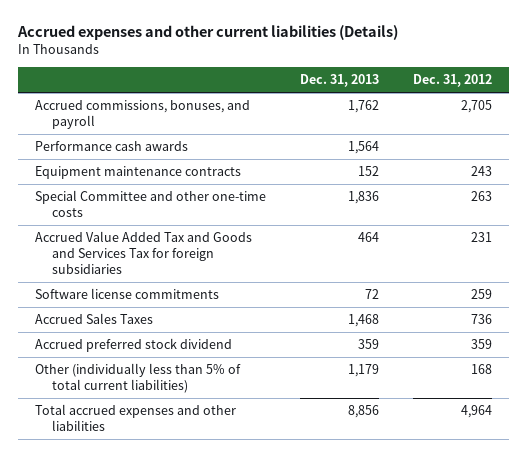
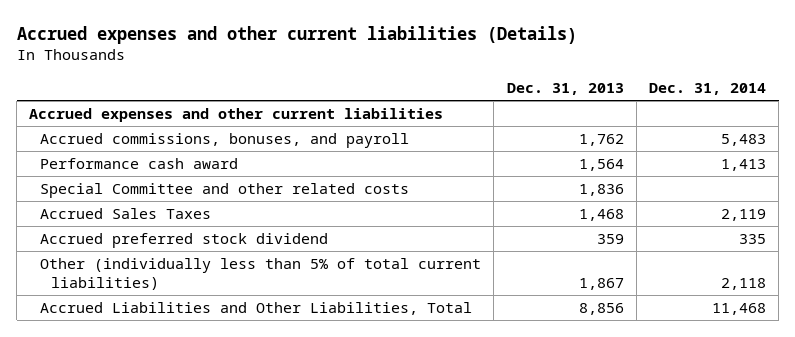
- | Dec. 31, 2013 | Dec. 31, 2012
+ | Dec. 31, 2013 | Dec. 31, 2014
+ Accrued expenses and other current liabilities
- Performance cash awards | 1,564 |
- Equipment maintenance contracts | 152 | 243
- Special Committee and other one-time costs | 1,836 | 263
- Accrued Value Added Tax and Goods and Services Tax for foreign subsidiaries | 464 | 231
- Software license commitments | 72 | 259
+ Performance cash award | 1,564 | 1,413
+ Special Committee and other related costs | 1,836 |
- Other (individually less than 5% of total current liabilities) | 1,179 | 168
- Total accrued expenses and other liabilities | 8,856 | 4,964
+ Other (individually less than 5% of total current liabilities) | 1,867 | 2,118
+ Accrued Liabilities and Other Liabilities, Total | 8,856 | 11,468

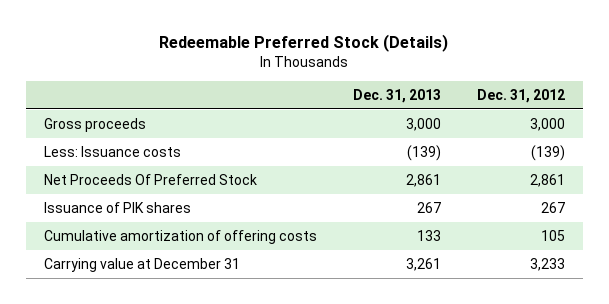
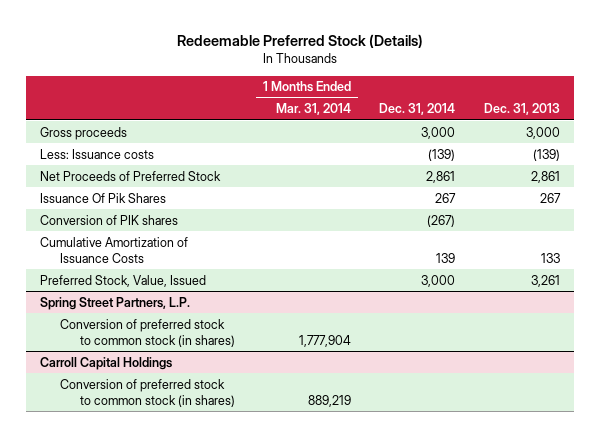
- | Dec. 31, 2013 | Dec. 31, 2012
+ | 1 Months Ended Mar. 31, 2014 | Dec. 31, 2014 | Dec. 31, 2013
- Net Proceeds Of Preferred Stock | 2,861 | 2,861
- Issuance of PIK shares | 267 | 267
- Cumulative amortization of offering costs | 133 | 105
- Carrying value at December 31 | 3,261 | 3,233
+ Net Proceeds of Preferred Stock | | 2,861 | 2,861
+ Issuance Of Pik Shares | | 267 | 267
+ Conversion of PIK shares | | (267) |
+ Cumulative Amortization of Issuance Costs | | 139 | 133
+ Preferred Stock, Value, Issued | | 3,000 | 3,261
+ Spring Street Partners, L.P.
+ Conversion of preferred stock to common stock (in shares) | 1,777,904 | |
+ Carroll Capital Holdings
+ Conversion of preferred stock to common stock (in shares) | 889,219 | |

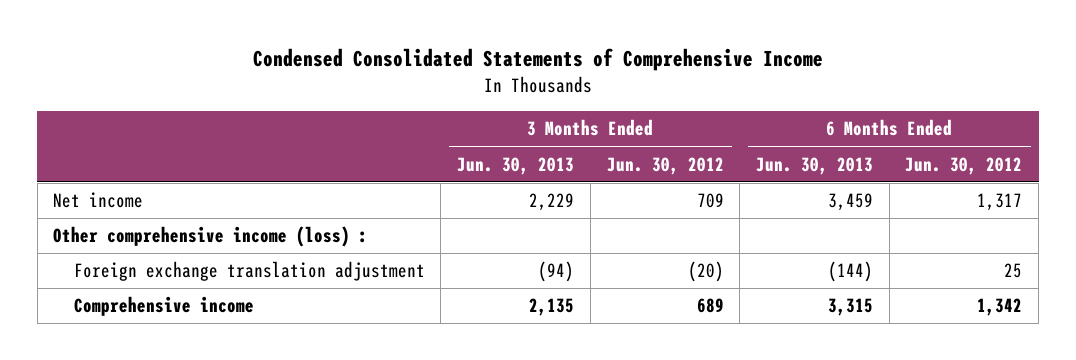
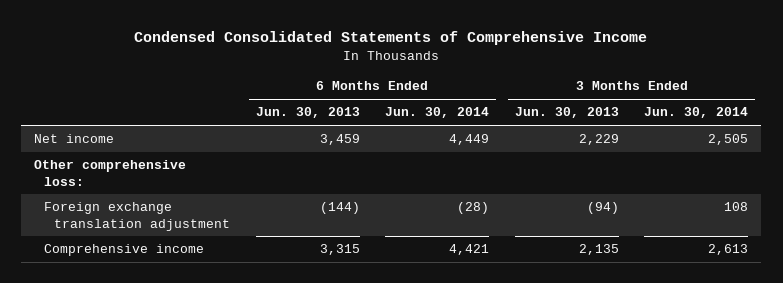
- | 3 Months Ended Jun. 30, 2013 | 3 Months Ended Jun. 30, 2012 | 6 Months Ended Jun. 30, 2013 | 6 Months Ended Jun. 30, 2012
+ | 6 Months Ended Jun. 30, 2013 | 6 Months Ended Jun. 30, 2014 | 3 Months Ended Jun. 30, 2013 | 3 Months Ended Jun. 30, 2014
- Other comprehensive income (loss) :
+ Other comprehensive loss:

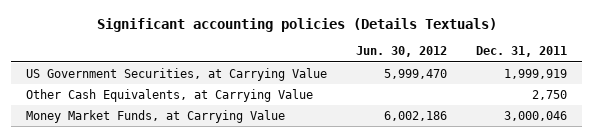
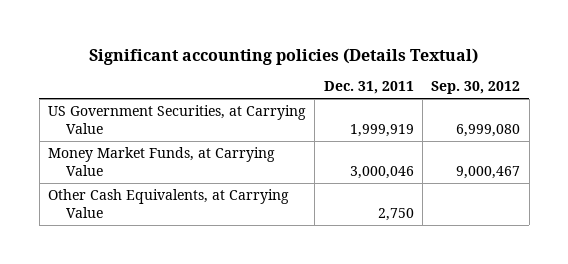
- Significant accounting policies (Details Textuals)
+ Significant accounting policies (Details Textual)
- | Jun. 30, 2012 | Dec. 31, 2011
+ | Dec. 31, 2011 | Sep. 30, 2012
moved down: Other Cash Equivalents, at Carrying Value | 2,750 |

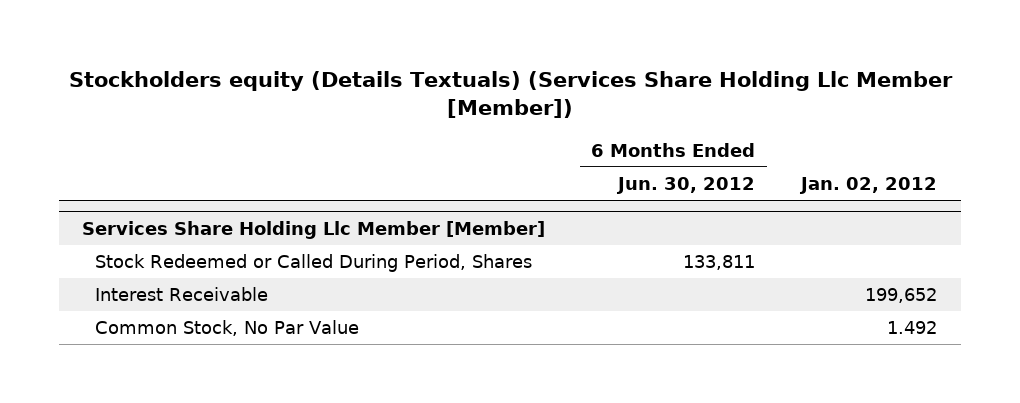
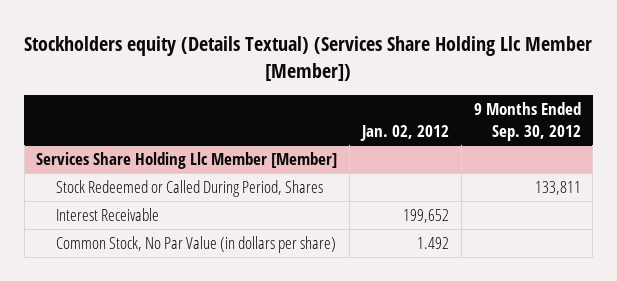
- Stockholders equity (Details Textuals) (Services Share Holding Llc Member [Member])
+ Stockholders equity (Details Textual) (Services Share Holding Llc Member [Member])
- | 6 Months Ended Jun. 30, 2012 | Jan. 02, 2012
+ | Jan. 02, 2012 | 9 Months Ended Sep. 30, 2012
@ Services Share Holding Llc Member [Member]
- Common Stock, No Par Value | | 1.492
+ Common Stock, No Par Value (in dollars per share) | 1.492 |

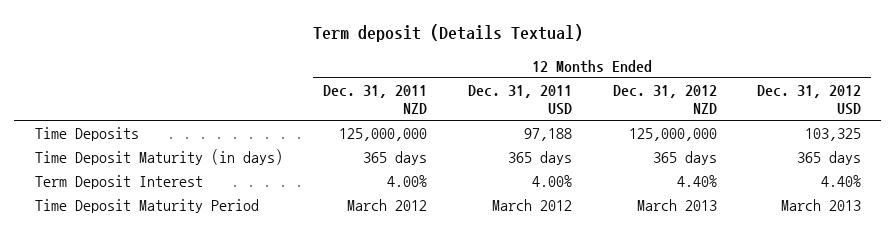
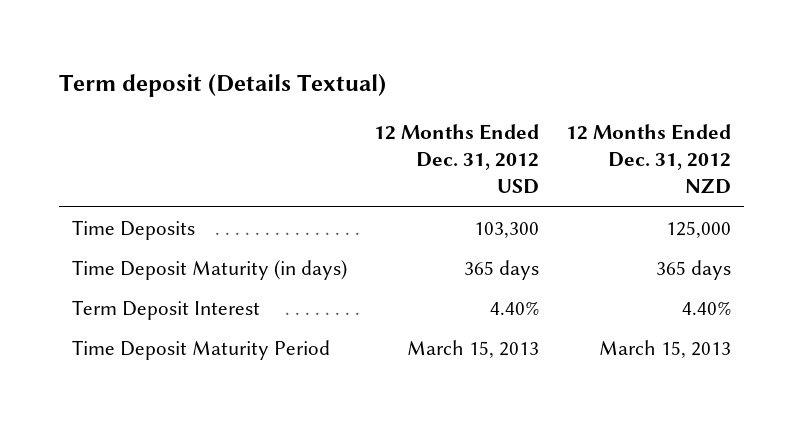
- | 12 Months Ended Dec. 31, 2011 NZD | 12 Months Ended Dec. 31, 2011 USD | 12 Months Ended Dec. 31, 2012 NZD | 12 Months Ended Dec. 31, 2012 USD
+ | 12 Months Ended Dec. 31, 2012 USD | 12 Months Ended Dec. 31, 2012 NZD
- Time Deposits | 125,000,000 | 97,188 | 125,000,000 | 103,325
+ Time Deposits | 103,300 | 125,000
- Time Deposit Maturity Period | March 2012 | March 2012 | March 2013 | March 2013
+ Time Deposit Maturity Period | March 15, 2013 | March 15, 2013

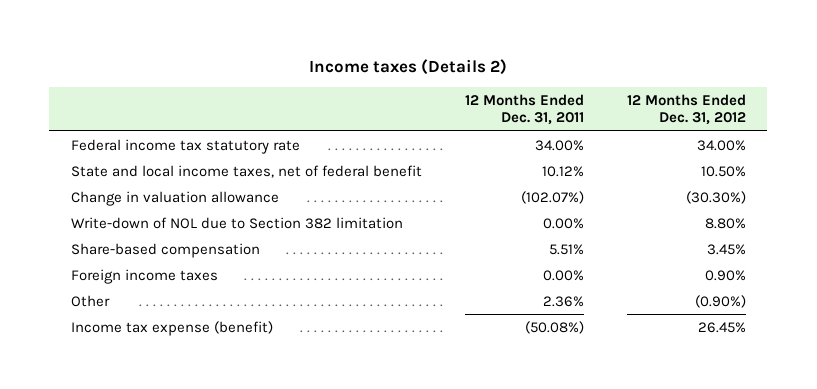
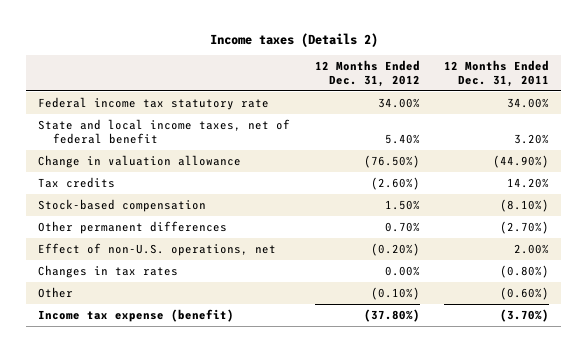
- | 12 Months Ended Dec. 31, 2011 | 12 Months Ended Dec. 31, 2012
+ | 12 Months Ended Dec. 31, 2012 | 12 Months Ended Dec. 31, 2011
- State and local income taxes, net of federal benefit | 10.12% | 10.50%
- Change in valuation allowance | (102.07%) | (30.30%)
- Write-down of NOL due to Section 382 limitation | 0.00% | 8.80%
- Share-based compensation | 5.51% | 3.45%
- Foreign income taxes | 0.00% | 0.90%
- Other | 2.36% | (0.90%)
- Income tax expense (benefit) | (50.08%) | 26.45%
+ State and local income taxes, net of federal benefit | 5.40% | 3.20%
+ Change in valuation allowance | (76.50%) | (44.90%)
+ Tax credits | (2.60%) | 14.20%
+ Stock-based compensation | 1.50% | (8.10%)
+ Other permanent differences | 0.70% | (2.70%)
+ Effect of non-U.S. operations, net | (0.20%) | 2.00%
+ Changes in tax rates | 0.00% | (0.80%)
+ Other | (0.10%) | (0.60%)
+ Income tax expense (benefit) | (37.80%) | (3.70%)

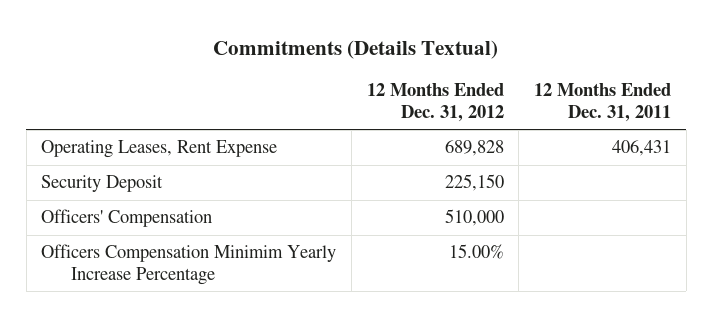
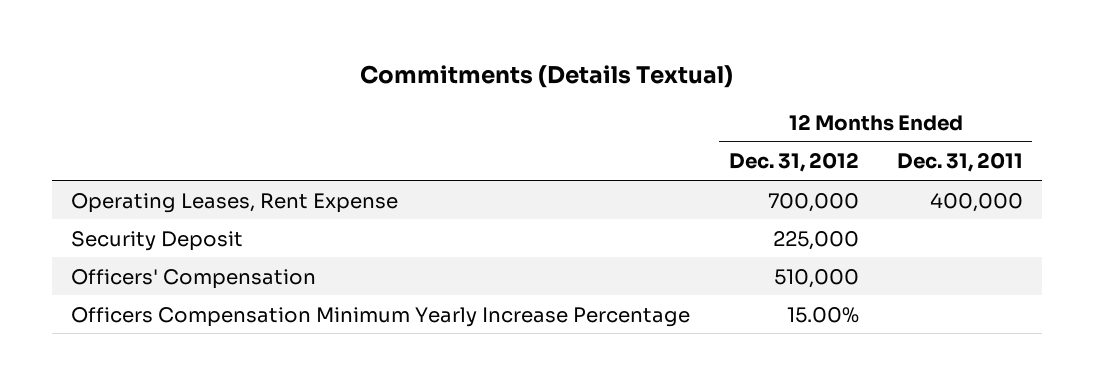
- Operating Leases, Rent Expense | 689,828 | 406,431
- Security Deposit | 225,150 |
+ Operating Leases, Rent Expense | 700,000 | 400,000
+ Security Deposit | 225,000 |
- Officers Compensation Minimim Yearly Increase Percentage | 15.00% |
+ Officers Compensation Minimum Yearly Increase Percentage | 15.00% |

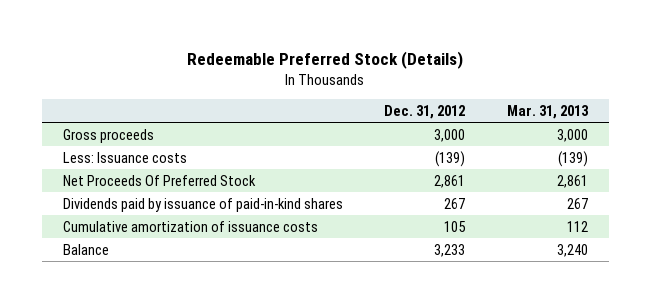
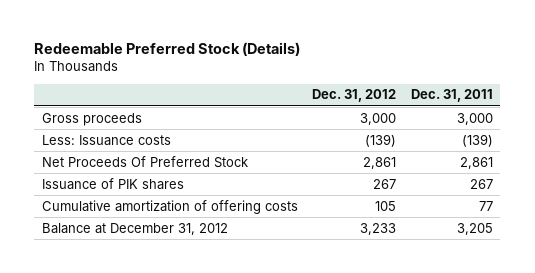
- | Dec. 31, 2012 | Mar. 31, 2013
+ | Dec. 31, 2012 | Dec. 31, 2011
- Dividends paid by issuance of paid-in-kind shares | 267 | 267
- Cumulative amortization of issuance costs | 105 | 112
- Balance | 3,233 | 3,240
+ Issuance of PIK shares | 267 | 267
+ Cumulative amortization of offering costs | 105 | 77
+ Balance at December 31, 2012 | 3,233 | 3,205

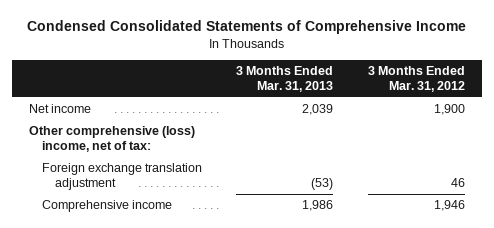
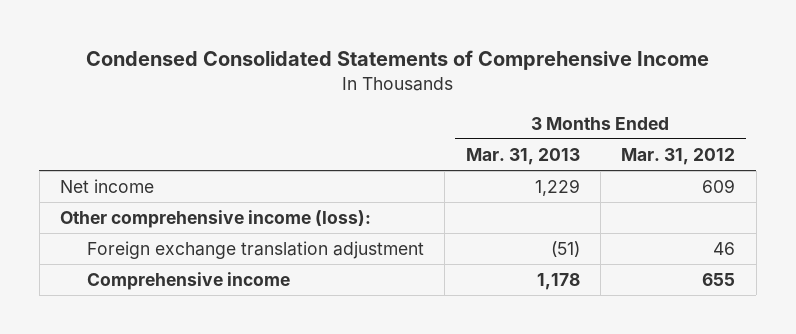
- Net income | 2,039 | 1,900
- Other comprehensive (loss) income, net of tax:
- Foreign exchange translation adjustment | (53) | 46
- Comprehensive income | 1,986 | 1,946
+ Net income | 1,229 | 609
+ Other comprehensive income (loss):
+ Foreign exchange translation adjustment | (51) | 46
+ Comprehensive income | 1,178 | 655

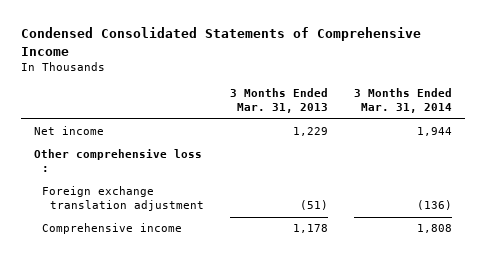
- | 3 Months Ended Mar. 31, 2013 | 3 Months Ended Mar. 31, 2012
+ | 3 Months Ended Mar. 31, 2013 | 3 Months Ended Mar. 31, 2014
- Other comprehensive income (loss):
+ Other comprehensive loss :

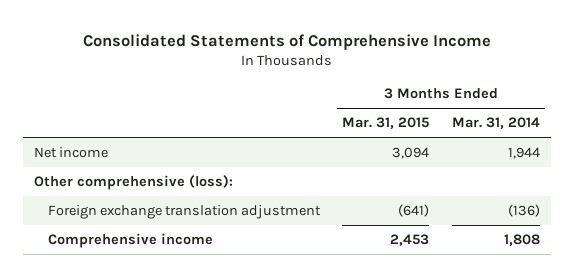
- Condensed Consolidated Statements of Comprehensive Income
+ Consolidated Statements of Comprehensive Income
- | 3 Months Ended Mar. 31, 2013 | 3 Months Ended Mar. 31, 2014
+ | 3 Months Ended Mar. 31, 2015 | 3 Months Ended Mar. 31, 2014
- Other comprehensive loss :
+ Other comprehensive (loss):

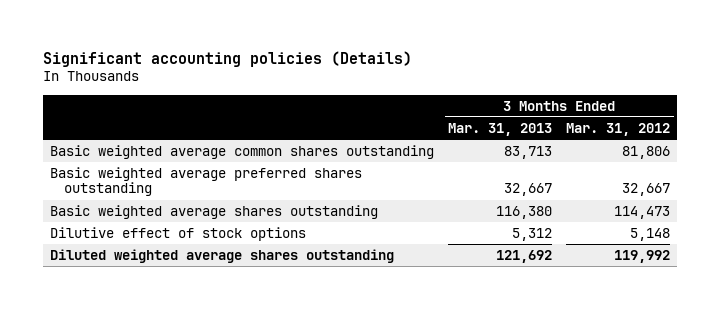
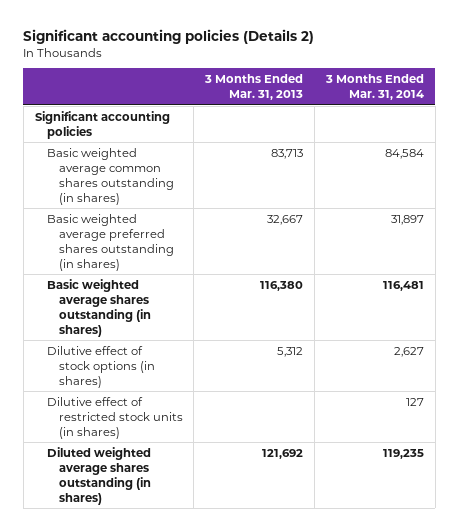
- Significant accounting policies (Details)
+ Significant accounting policies (Details 2)
- | 3 Months Ended Mar. 31, 2013 | 3 Months Ended Mar. 31, 2012
+ | 3 Months Ended Mar. 31, 2013 | 3 Months Ended Mar. 31, 2014
- Basic weighted average common shares outstanding | 83,713 | 81,806
- Basic weighted average preferred shares outstanding | 32,667 | 32,667
- Basic weighted average shares outstanding | 116,380 | 114,473
- Dilutive effect of stock options | 5,312 | 5,148
- Diluted weighted average shares outstanding | 121,692 | 119,992
+ Significant accounting policies
+ Basic weighted average common shares outstanding (in shares) | 83,713 | 84,584
+ Basic weighted average preferred shares outstanding (in shares) | 32,667 | 31,897
+ Basic weighted average shares outstanding (in shares) | 116,380 | 116,481
+ Dilutive effect of stock options (in shares) | 5,312 | 2,627
+ Dilutive effect of restricted stock units (in shares) | | 127
+ Diluted weighted average shares outstanding (in shares) | 121,692 | 119,235

